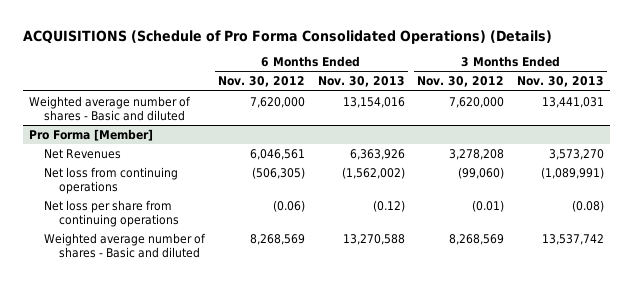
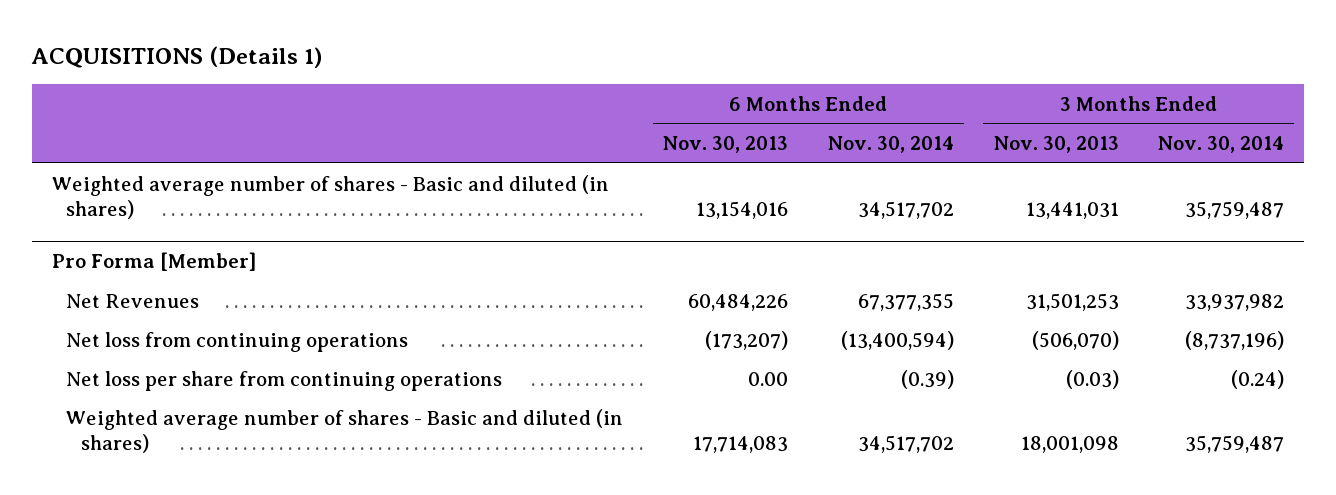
- ACQUISITIONS (Schedule of Pro Forma Consolidated Operations) (Details)
+ ACQUISITIONS (Details 1)
- | 6 Months Ended Nov. 30, 2012 | 6 Months Ended Nov. 30, 2013 | 3 Months Ended Nov. 30, 2012 | 3 Months Ended Nov. 30, 2013
+ | 6 Months Ended Nov. 30, 2013 | 6 Months Ended Nov. 30, 2014 | 3 Months Ended Nov. 30, 2013 | 3 Months Ended Nov. 30, 2014
- Weighted average number of shares - Basic and diluted | 7,620,000 | 13,154,016 | 7,620,000 | 13,441,031
+ Weighted average number of shares - Basic and diluted (in shares) | 13,154,016 | 34,517,702 | 13,441,031 | 35,759,487
@ Pro Forma [Member]
- Net Revenues | 6,046,561 | 6,363,926 | 3,278,208 | 3,573,270
- Net loss from continuing operations | (506,305) | (1,562,002) | (99,060) | (1,089,991)
- Net loss per share from continuing operations | (0.06) | (0.12) | (0.01) | (0.08)
- Weighted average number of shares - Basic and diluted | 8,268,569 | 13,270,588 | 8,268,569 | 13,537,742
+ Net Revenues | 60,484,226 | 67,377,355 | 31,501,253 | 33,937,982
+ Net loss from continuing operations | (173,207) | (13,400,594) | (506,070) | (8,737,196)
+ Net loss per share from continuing operations | 0.00 | (0.39) | (0.03) | (0.24)
+ Weighted average number of shares - Basic and diluted (in shares) | 17,714,083 | 34,517,702 | 18,001,098 | 35,759,487

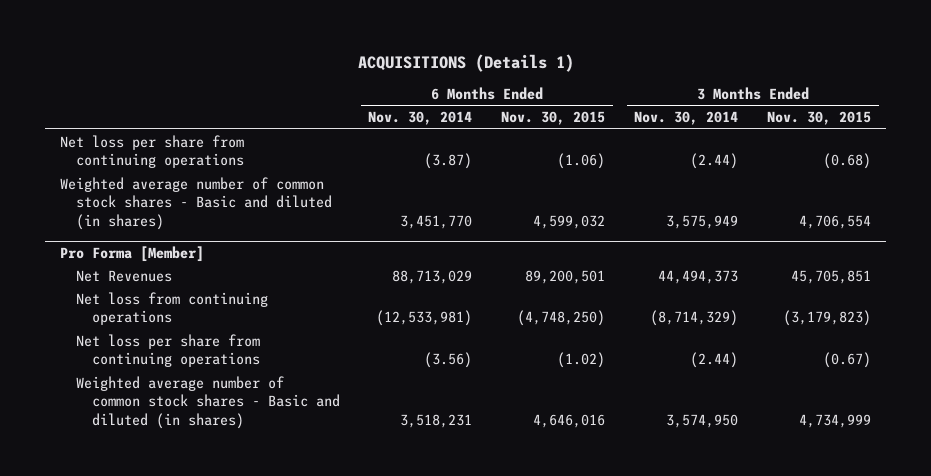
- | 6 Months Ended Nov. 30, 2013 | 6 Months Ended Nov. 30, 2014 | 3 Months Ended Nov. 30, 2013 | 3 Months Ended Nov. 30, 2014
+ | 6 Months Ended Nov. 30, 2014 | 6 Months Ended Nov. 30, 2015 | 3 Months Ended Nov. 30, 2014 | 3 Months Ended Nov. 30, 2015
- Weighted average number of shares - Basic and diluted (in shares) | 13,154,016 | 34,517,702 | 13,441,031 | 35,759,487
+ Net loss per share from continuing operations | (3.87) | (1.06) | (2.44) | (0.68)
+ Weighted average number of common stock shares - Basic and diluted (in shares) | 3,451,770 | 4,599,032 | 3,575,949 | 4,706,554
@ Pro Forma [Member]
- Net Revenues | 60,484,226 | 67,377,355 | 31,501,253 | 33,937,982
- Net loss from continuing operations | (173,207) | (13,400,594) | (506,070) | (8,737,196)
- Net loss per share from continuing operations | 0.00 | (0.39) | (0.03) | (0.24)
- Weighted average number of shares - Basic and diluted (in shares) | 17,714,083 | 34,517,702 | 18,001,098 | 35,759,487
+ Net Revenues | 88,713,029 | 89,200,501 | 44,494,373 | 45,705,851
+ Net loss from continuing operations | (12,533,981) | (4,748,250) | (8,714,329) | (3,179,823)
+ Net loss per share from continuing operations | (3.56) | (1.02) | (2.44) | (0.67)
+ Weighted average number of common stock shares - Basic and diluted (in shares) | 3,518,231 | 4,646,016 | 3,574,950 | 4,734,999

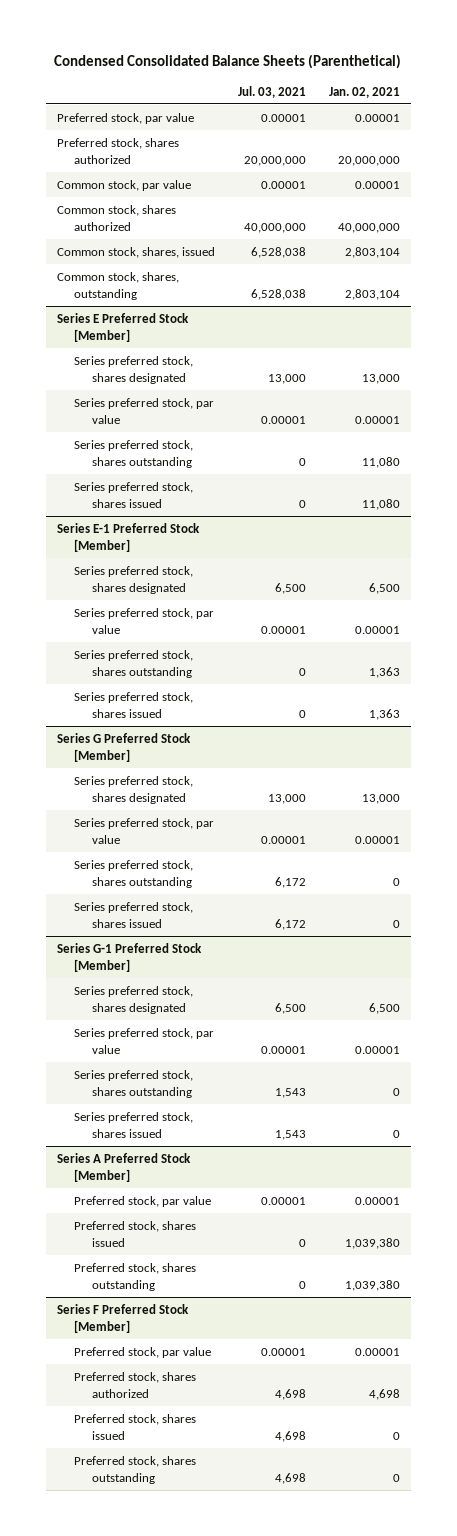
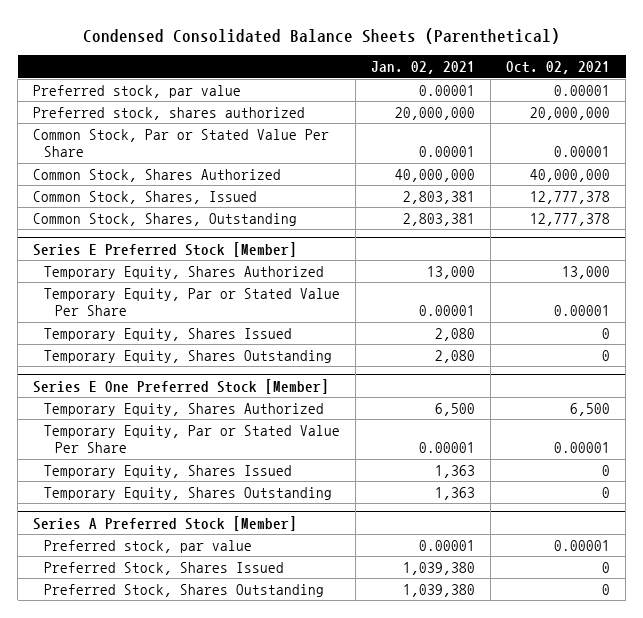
- | Jul. 03, 2021 | Jan. 02, 2021
+ | Jan. 02, 2021 | Oct. 02, 2021
- Common stock, par value | 0.00001 | 0.00001
- Common stock, shares authorized | 40,000,000 | 40,000,000
- Common stock, shares, issued | 6,528,038 | 2,803,104
- Common stock, shares, outstanding | 6,528,038 | 2,803,104
+ Common Stock, Par or Stated Value Per Share | 0.00001 | 0.00001
+ Common Stock, Shares Authorized | 40,000,000 | 40,000,000
+ Common Stock, Shares, Issued | 2,803,381 | 12,777,378
+ Common Stock, Shares, Outstanding | 2,803,381 | 12,777,378
@ Series E Preferred Stock [Member]
- Series preferred stock, shares designated | 13,000 | 13,000
- Series preferred stock, par value | 0.00001 | 0.00001
- Series preferred stock, shares outstanding | 0 | 11,080
- Series preferred stock, shares issued | 0 | 11,080
- Series E-1 Preferred Stock [Member]
- Series preferred stock, shares designated | 6,500 | 6,500
- Series preferred stock, par value | 0.00001 | 0.00001
- Series preferred stock, shares outstanding | 0 | 1,363
- Series preferred stock, shares issued | 0 | 1,363
- Series G Preferred Stock [Member]
- Series preferred stock, shares designated | 13,000 | 13,000
- Series preferred stock, par value | 0.00001 | 0.00001
- Series preferred stock, shares outstanding | 6,172 | 0
- Series preferred stock, shares issued | 6,172 | 0
- Series G-1 Preferred Stock [Member]
- Series preferred stock, shares designated | 6,500 | 6,500
- Series preferred stock, par value | 0.00001 | 0.00001
- Series preferred stock, shares outstanding | 1,543 | 0
- Series preferred stock, shares issued | 1,543 | 0
@ Series E Preferred Stock [Member]
+ Temporary Equity, Shares Authorized | 13,000 | 13,000
+ Temporary Equity, Par or Stated Value Per Share | 0.00001 | 0.00001
+ Temporary Equity, Shares Issued | 2,080 | 0
+ Temporary Equity, Shares Outstanding | 2,080 | 0
+ Series E One Preferred Stock [Member]
+ Temporary Equity, Shares Authorized | 6,500 | 6,500
+ Temporary Equity, Par or Stated Value Per Share | 0.00001 | 0.00001
+ Temporary Equity, Shares Issued | 1,363 | 0
+ Temporary Equity, Shares Outstanding | 1,363 | 0
@ Series A Preferred Stock [Member]
- Preferred stock, shares issued | 0 | 1,039,380
- Preferred stock, shares outstanding | 0 | 1,039,380
- Series F Preferred Stock [Member]
- Preferred stock, par value | 0.00001 | 0.00001
- Preferred stock, shares authorized | 4,698 | 4,698
- Preferred stock, shares issued | 4,698 | 0
- Preferred stock, shares outstanding | 4,698 | 0
@ Series A Preferred Stock [Member]
+ Preferred Stock, Shares Issued | 1,039,380 | 0
+ Preferred Stock, Shares Outstanding | 1,039,380 | 0

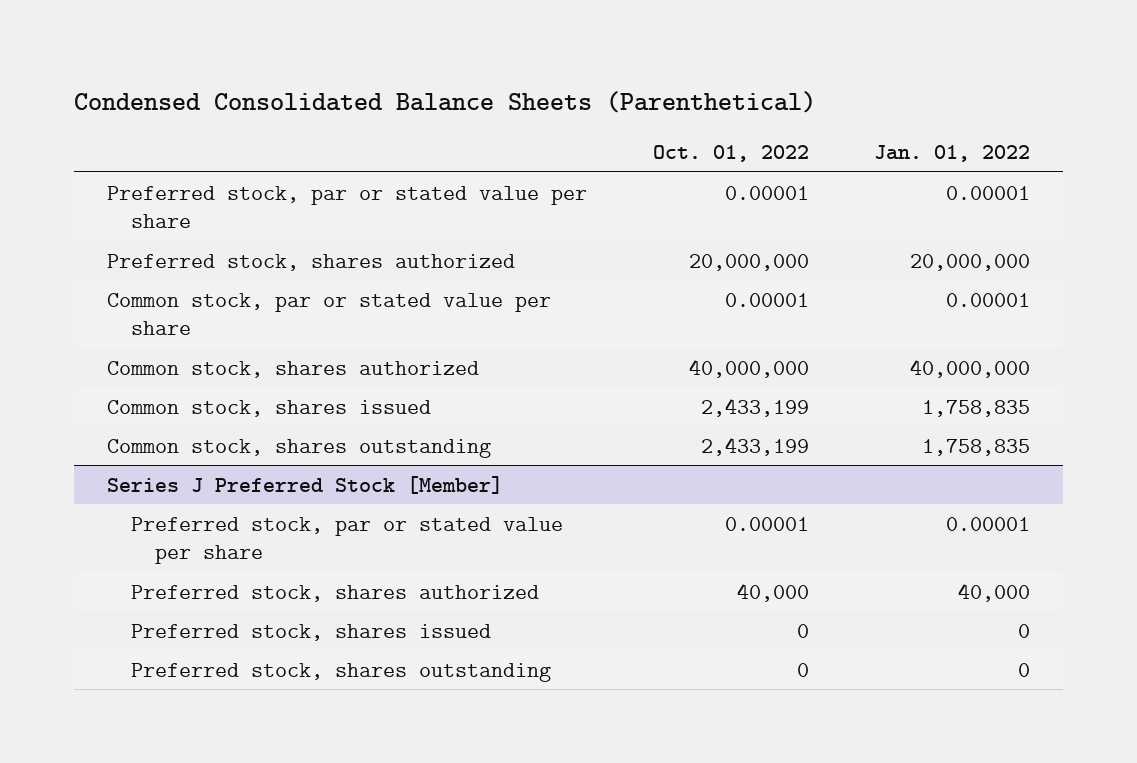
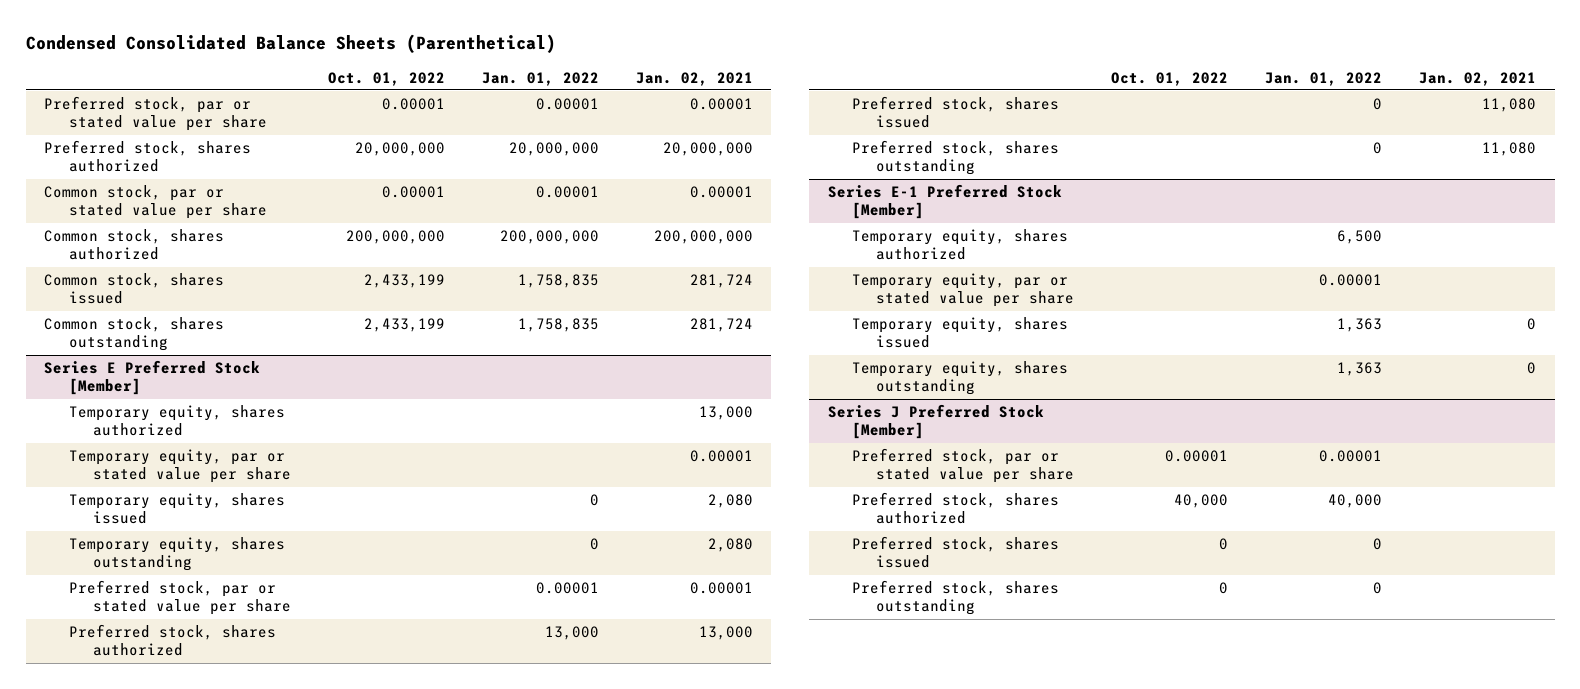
- | Oct. 01, 2022 | Jan. 01, 2022
+ | Oct. 01, 2022 | Jan. 01, 2022 | Jan. 02, 2021
- Common stock, shares authorized | 40,000,000 | 40,000,000
+ Common stock, shares authorized | 200,000,000 | 200,000,000 | 200,000,000
+ Series E Preferred Stock [Member]
+ Temporary equity, shares authorized | | | 13,000
+ Temporary equity, par or stated value per share | | | 0.00001
+ Temporary equity, shares issued | | 0 | 2,080
+ Temporary equity, shares outstanding | | 0 | 2,080
+ Preferred stock, par or stated value per share | | 0.00001 | 0.00001
+ Preferred stock, shares authorized | | 13,000 | 13,000
+ Preferred stock, shares issued | | 0 | 11,080
+ Preferred stock, shares outstanding | | 0 | 11,080
+ Series E-1 Preferred Stock [Member]
+ Temporary equity, shares authorized | | 6,500 |
+ Temporary equity, par or stated value per share | | 0.00001 |
+ Temporary equity, shares issued | | 1,363 | 0
+ Temporary equity, shares outstanding | | 1,363 | 0

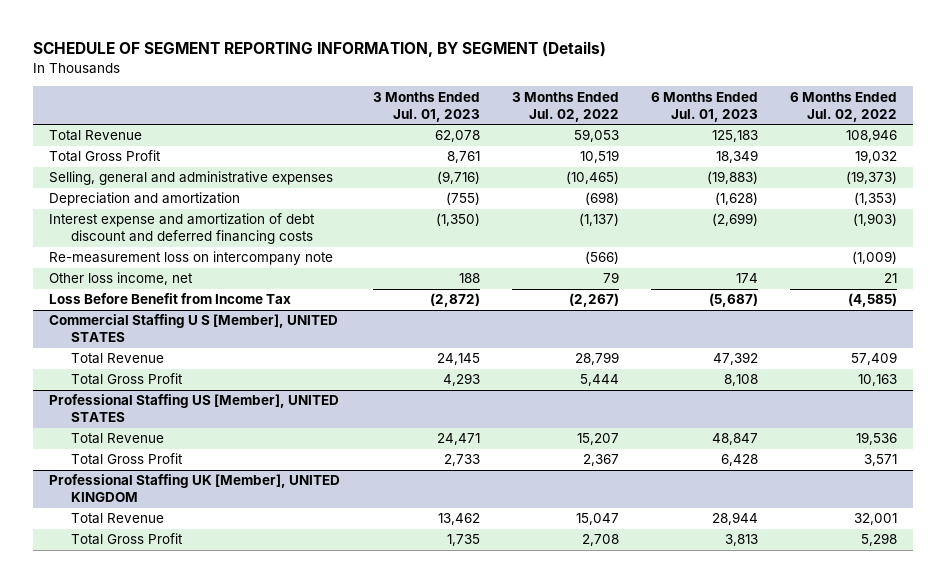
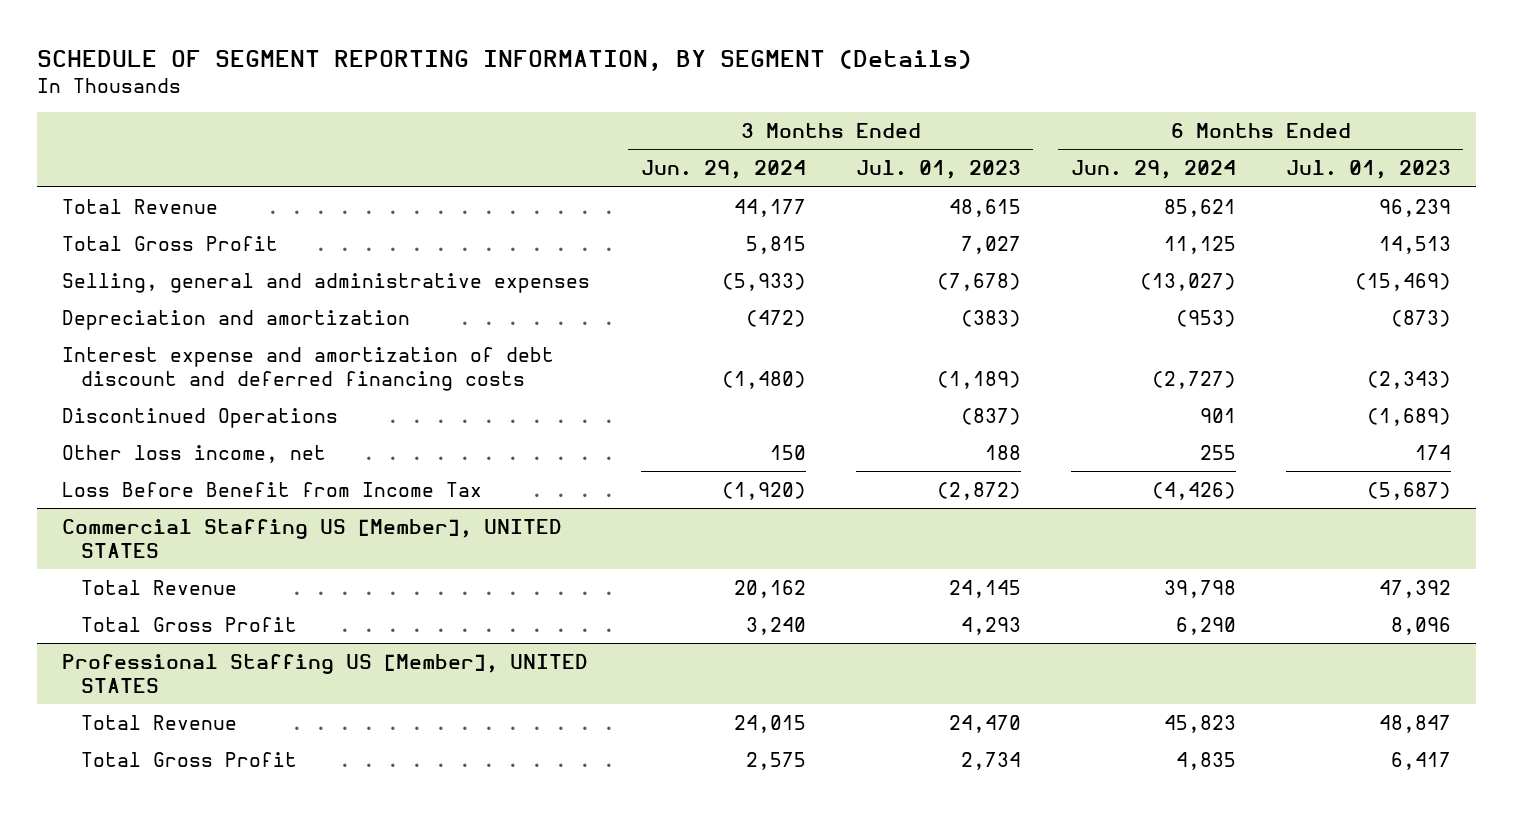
- | 3 Months Ended Jul. 01, 2023 | 3 Months Ended Jul. 02, 2022 | 6 Months Ended Jul. 01, 2023 | 6 Months Ended Jul. 02, 2022
+ | 3 Months Ended Jun. 29, 2024 | 3 Months Ended Jul. 01, 2023 | 6 Months Ended Jun. 29, 2024 | 6 Months Ended Jul. 01, 2023
- Total Revenue | 62,078 | 59,053 | 125,183 | 108,946
- Total Gross Profit | 8,761 | 10,519 | 18,349 | 19,032
- Selling, general and administrative expenses | (9,716) | (10,465) | (19,883) | (19,373)
- Depreciation and amortization | (755) | (698) | (1,628) | (1,353)
- Interest expense and amortization of debt discount and deferred financing costs | (1,350) | (1,137) | (2,699) | (1,903)
- Re-measurement loss on intercompany note | | (566) | | (1,009)
+ Total Revenue | 44,177 | 48,615 | 85,621 | 96,239
+ Total Gross Profit | 5,815 | 7,027 | 11,125 | 14,513
+ Selling, general and administrative expenses | (5,933) | (7,678) | (13,027) | (15,469)
+ Depreciation and amortization | (472) | (383) | (953) | (873)
+ Interest expense and amortization of debt discount and deferred financing costs | (1,480) | (1,189) | (2,727) | (2,343)
+ Discontinued Operations | | (837) | 901 | (1,689)
- Commercial Staffing U S [Member], UNITED STATES
+ Commercial Staffing US [Member], UNITED STATES
- Total Gross Profit | 4,293 | 5,444 | 8,108 | 10,163
+ Total Gross Profit | 3,240 | 4,293 | 6,290 | 8,096
@ Professional Staffing US [Member], UNITED STATES
- Total Revenue | 24,471 | 15,207 | 48,847 | 19,536
- Total Gross Profit | 2,733 | 2,367 | 6,428 | 3,571
- Professional Staffing UK [Member], UNITED KINGDOM
- Total Revenue | 13,462 | 15,047 | 28,944 | 32,001
- Total Gross Profit | 1,735 | 2,708 | 3,813 | 5,298
@ Professional Staffing US [Member], UNITED STATES
+ Total Revenue | 24,015 | 24,470 | 45,823 | 48,847
+ Total Gross Profit | 2,575 | 2,734 | 4,835 | 6,417

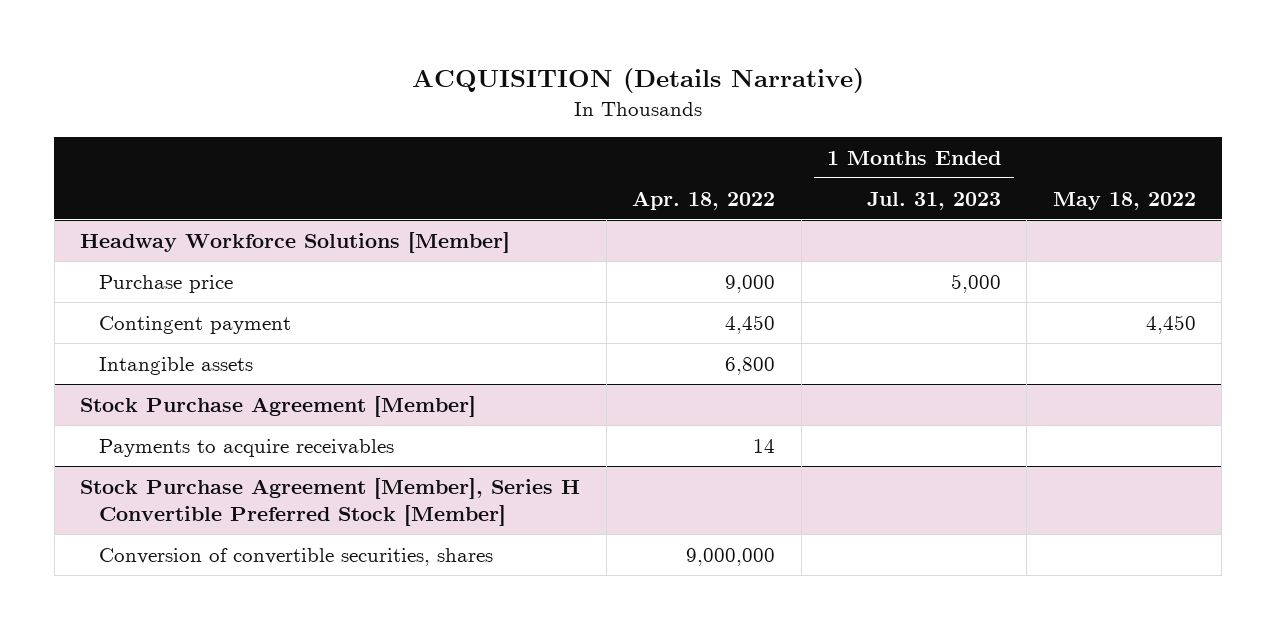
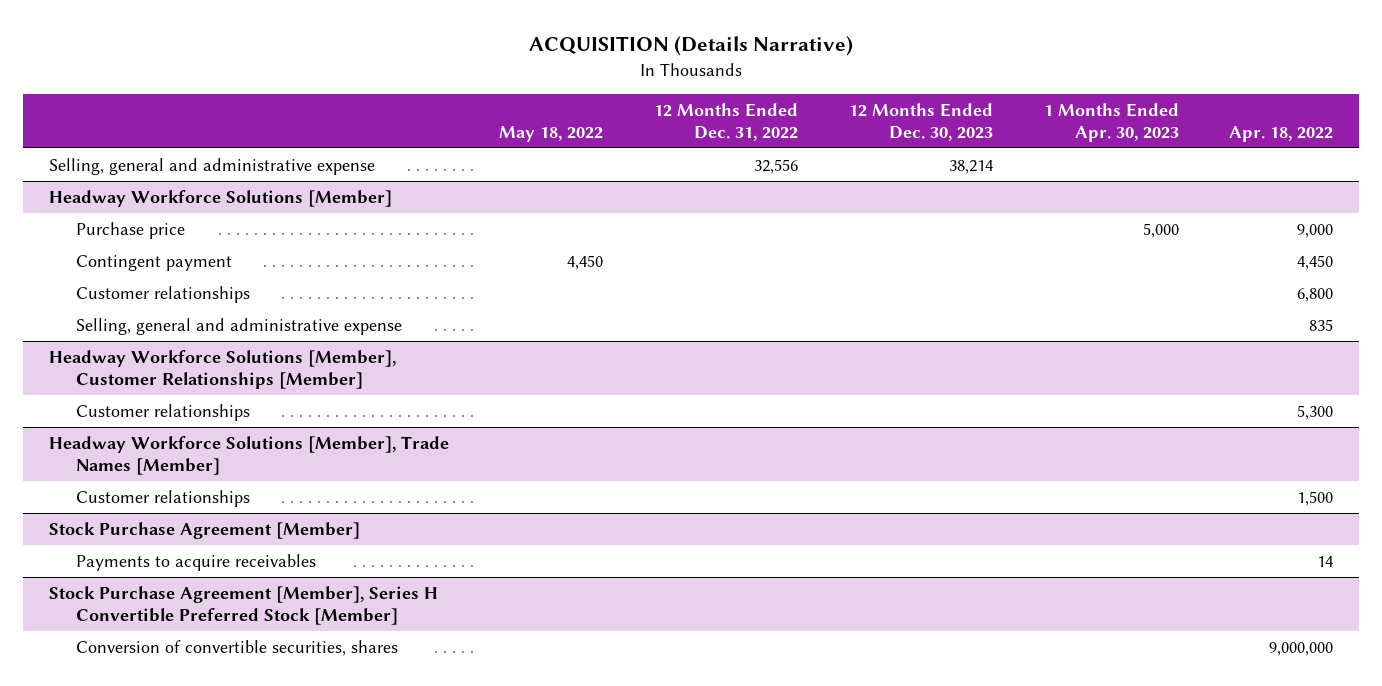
- | Apr. 18, 2022 | 1 Months Ended Jul. 31, 2023 | May 18, 2022
+ | May 18, 2022 | 12 Months Ended Dec. 31, 2022 | 12 Months Ended Dec. 30, 2023 | 1 Months Ended Apr. 30, 2023 | Apr. 18, 2022
+ Selling, general and administrative expense | | 32,556 | 38,214 | |
@ Headway Workforce Solutions [Member]
- Intangible assets | 6,800 | |
+ Customer relationships | | | | | 6,800
+ Selling, general and administrative expense | | | | | 835
+ Headway Workforce Solutions [Member], Customer Relationships [Member]
+ Customer relationships | | | | | 5,300
+ Headway Workforce Solutions [Member], Trade Names [Member]
+ Customer relationships | | | | | 1,500

